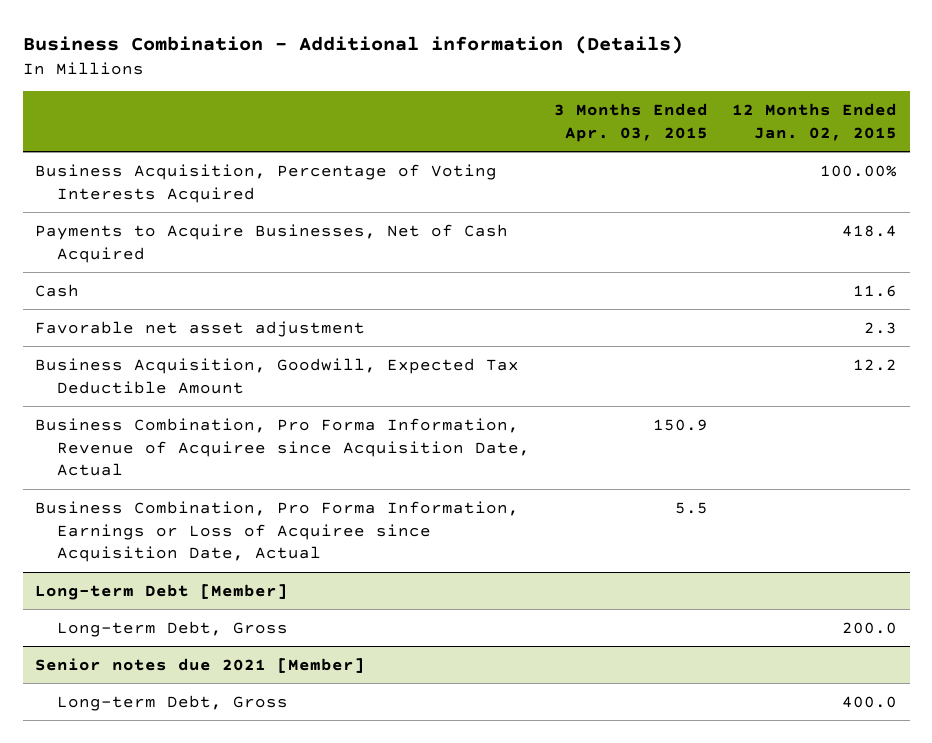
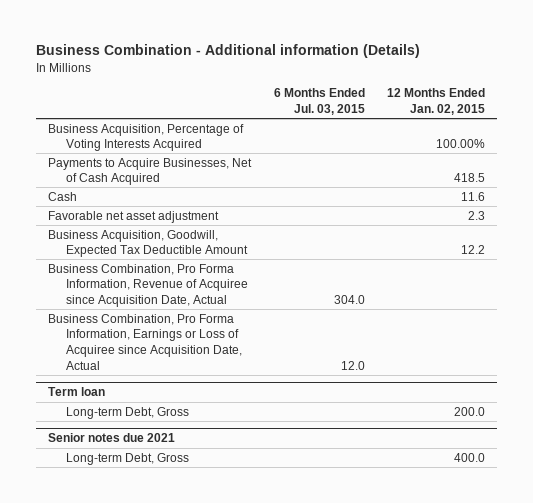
- | 3 Months Ended Apr. 03, 2015 | 12 Months Ended Jan. 02, 2015
+ | 6 Months Ended Jul. 03, 2015 | 12 Months Ended Jan. 02, 2015
- Payments to Acquire Businesses, Net of Cash Acquired | | 418.4
+ Payments to Acquire Businesses, Net of Cash Acquired | | 418.5
- Long-term Debt [Member]
+ Term loan
- Senior notes due 2021 [Member]
+ Senior notes due 2021

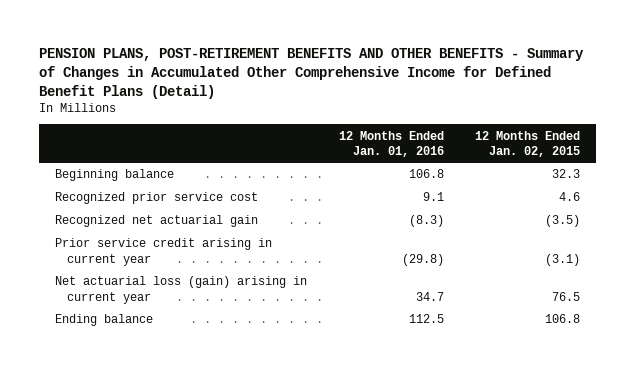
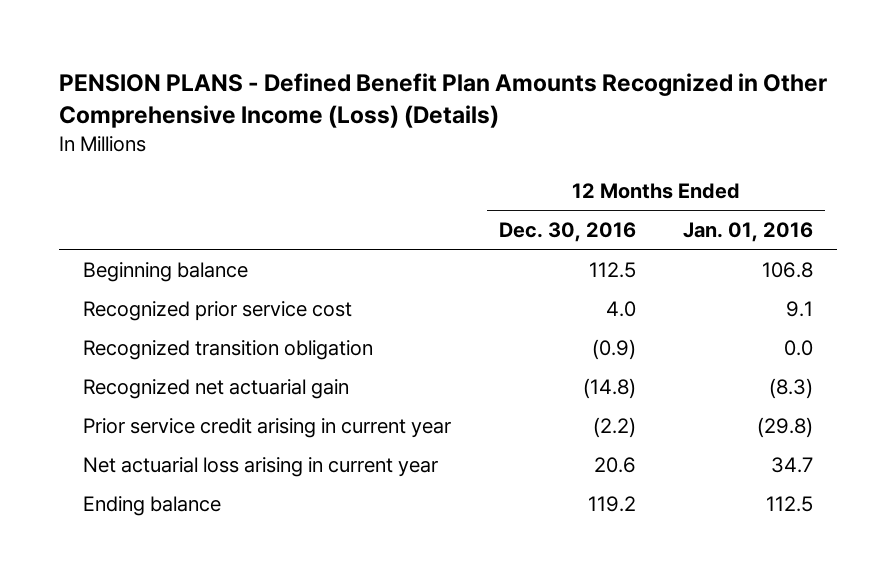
- PENSION PLANS, POST-RETIREMENT BENEFITS AND OTHER BENEFITS - Summary of Changes in Accumulated Other Comprehensive Income for Defined Benefit Plans (Detail)
+ PENSION PLANS - Defined Benefit Plan Amounts Recognized in Other Comprehensive Income (Loss) (Details)
- | 12 Months Ended Jan. 01, 2016 | 12 Months Ended Jan. 02, 2015
+ | 12 Months Ended Dec. 30, 2016 | 12 Months Ended Jan. 01, 2016
+ Recognized transition obligation | (0.9) | 0.0
- Net actuarial loss (gain) arising in current year | 34.7 | 76.5
+ Net actuarial loss arising in current year | 20.6 | 34.7

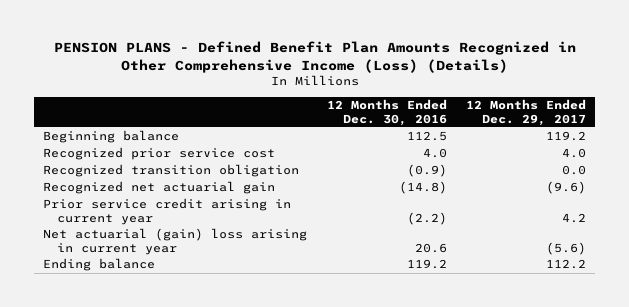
- | 12 Months Ended Dec. 30, 2016 | 12 Months Ended Jan. 01, 2016
+ | 12 Months Ended Dec. 30, 2016 | 12 Months Ended Dec. 29, 2017
- Net actuarial loss arising in current year | 20.6 | 34.7
+ Net actuarial (gain) loss arising in current year | 20.6 | (5.6)

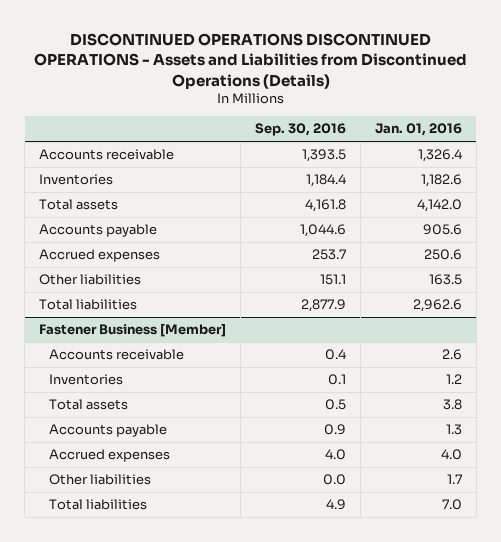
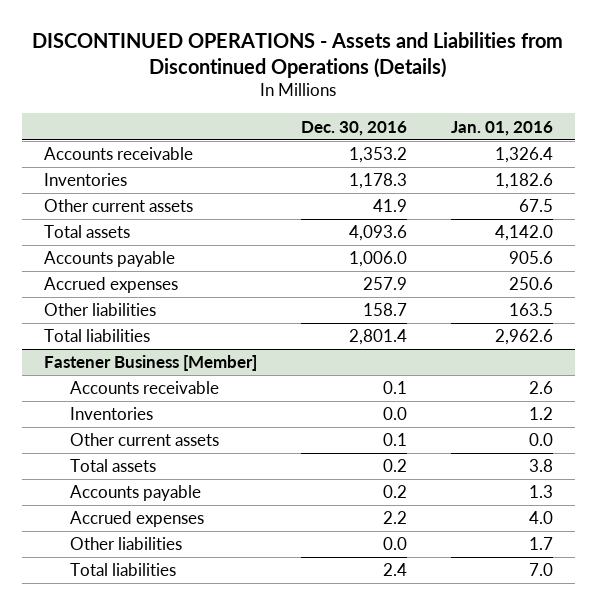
- DISCONTINUED OPERATIONS DISCONTINUED OPERATIONS - Assets and Liabilities from Discontinued Operations (Details)
+ DISCONTINUED OPERATIONS - Assets and Liabilities from Discontinued Operations (Details)
- | Sep. 30, 2016 | Jan. 01, 2016
+ | Dec. 30, 2016 | Jan. 01, 2016
+ Other current assets | 41.9 | 67.5
@ Fastener Business [Member]
+ Other current assets | 0.1 | 0.0

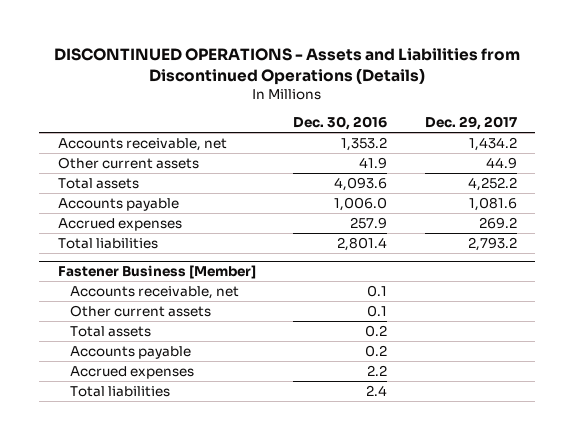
- | Dec. 30, 2016 | Jan. 01, 2016
+ | Dec. 30, 2016 | Dec. 29, 2017
- Accounts receivable | 1,353.2 | 1,326.4
- Inventories | 1,178.3 | 1,182.6
+ Accounts receivable, net | 1,353.2 | 1,434.2
- Other liabilities | 158.7 | 163.5
@ Fastener Business [Member]
- Accounts receivable | 0.1 | 2.6
- Inventories | 0.0 | 1.2
+ Accounts receivable, net | 0.1 |
- Other liabilities | 0.0 | 1.7

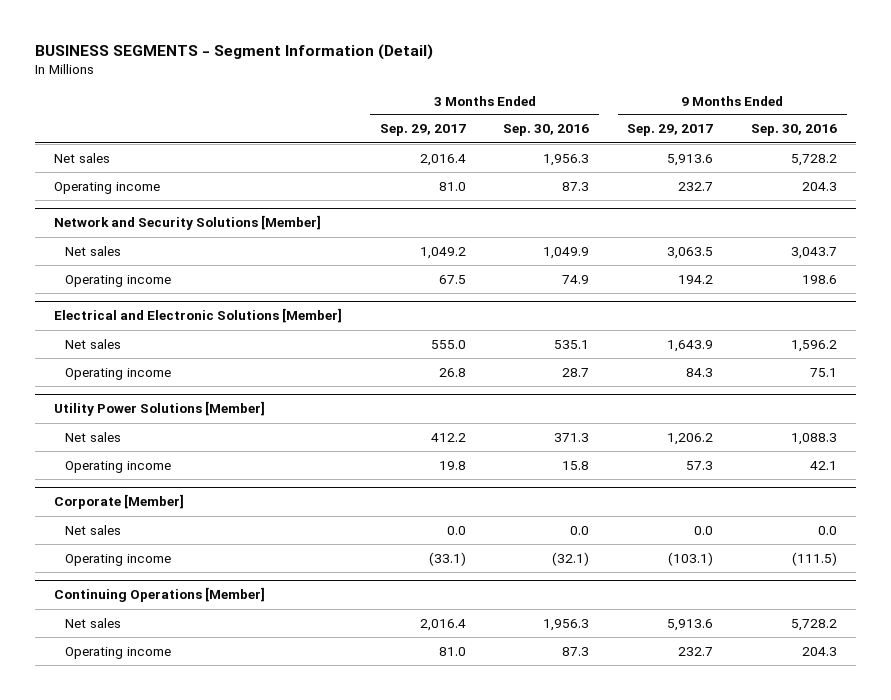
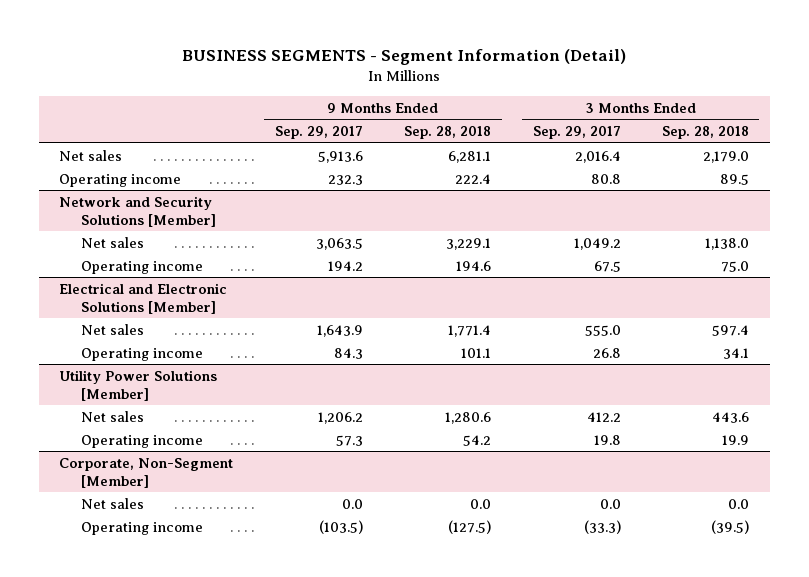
- | 3 Months Ended Sep. 29, 2017 | 3 Months Ended Sep. 30, 2016 | 9 Months Ended Sep. 29, 2017 | 9 Months Ended Sep. 30, 2016
+ | 9 Months Ended Sep. 29, 2017 | 9 Months Ended Sep. 28, 2018 | 3 Months Ended Sep. 29, 2017 | 3 Months Ended Sep. 28, 2018
- Operating income | 81.0 | 87.3 | 232.7 | 204.3
+ Operating income | 232.3 | 222.4 | 80.8 | 89.5
- Corporate [Member]
+ Corporate, Non-Segment [Member]
- Operating income | (33.1) | (32.1) | (103.1) | (111.5)
- Continuing Operations [Member]
- Net sales | 2,016.4 | 1,956.3 | 5,913.6 | 5,728.2
- Operating income | 81.0 | 87.3 | 232.7 | 204.3
+ Operating income | (103.5) | (127.5) | (33.3) | (39.5)

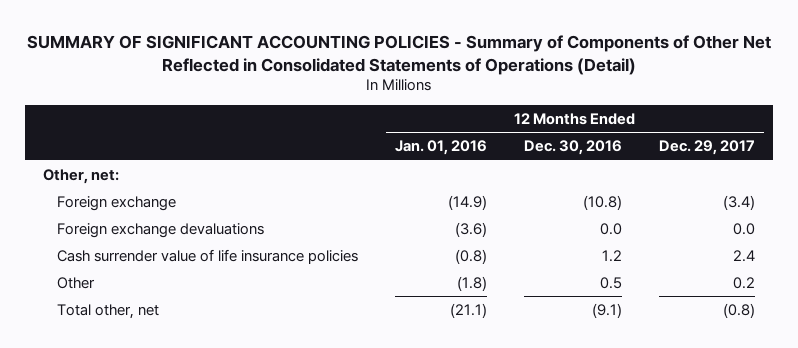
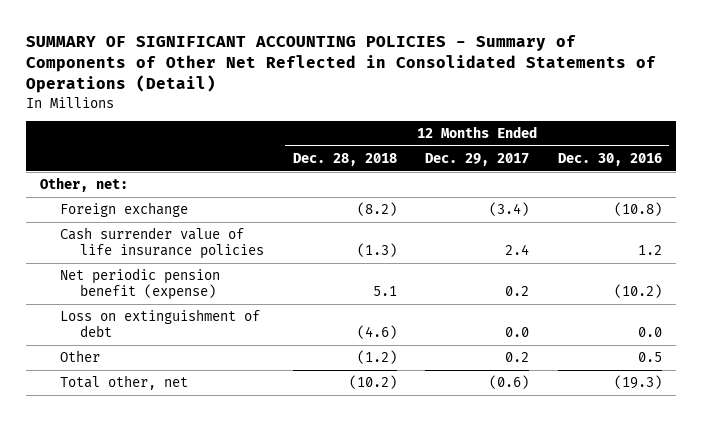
- | 12 Months Ended Jan. 01, 2016 | 12 Months Ended Dec. 30, 2016 | 12 Months Ended Dec. 29, 2017
+ | 12 Months Ended Dec. 28, 2018 | 12 Months Ended Dec. 29, 2017 | 12 Months Ended Dec. 30, 2016
- Foreign exchange devaluations | (3.6) | 0.0 | 0.0
+ Net periodic pension benefit (expense) | 5.1 | 0.2 | (10.2)
+ Loss on extinguishment of debt | (4.6) | 0.0 | 0.0
- Total other, net | (21.1) | (9.1) | (0.8)
+ Total other, net | (10.2) | (0.6) | (19.3)

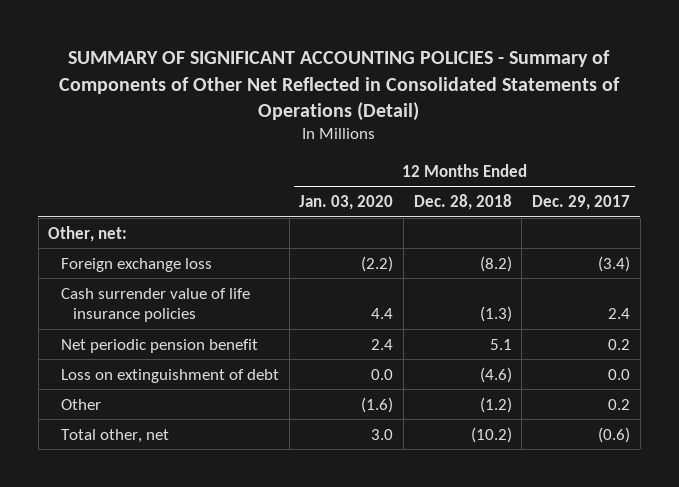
- | 12 Months Ended Dec. 28, 2018 | 12 Months Ended Dec. 29, 2017 | 12 Months Ended Dec. 30, 2016
+ | 12 Months Ended Jan. 03, 2020 | 12 Months Ended Dec. 28, 2018 | 12 Months Ended Dec. 29, 2017
- Foreign exchange | (8.2) | (3.4) | (10.8)
+ Foreign exchange loss | (2.2) | (8.2) | (3.4)
- Net periodic pension benefit (expense) | 5.1 | 0.2 | (10.2)
+ Net periodic pension benefit | 2.4 | 5.1 | 0.2

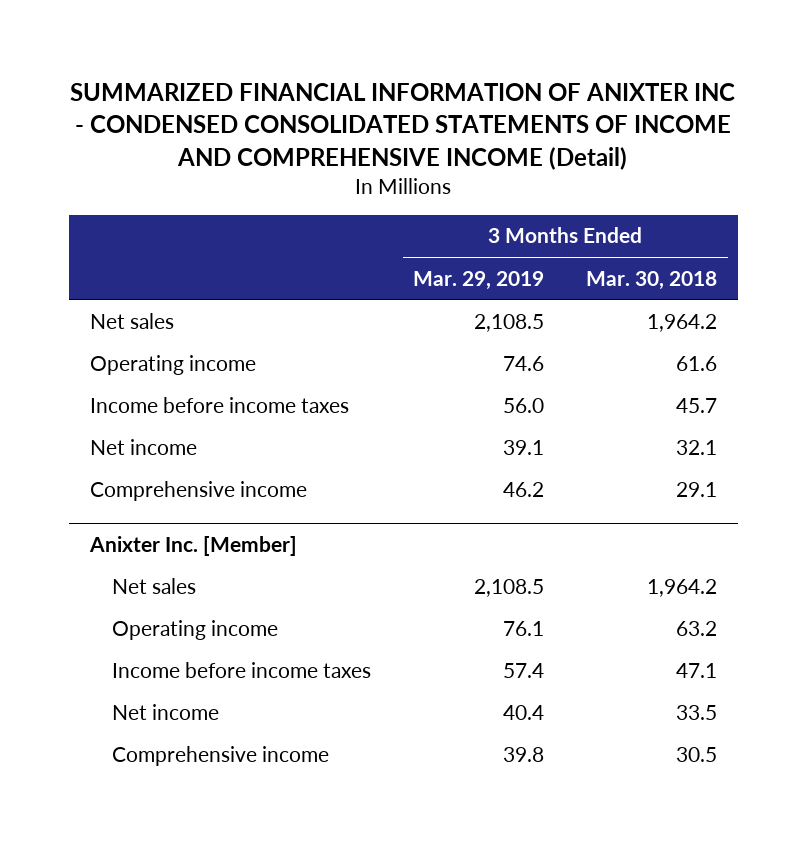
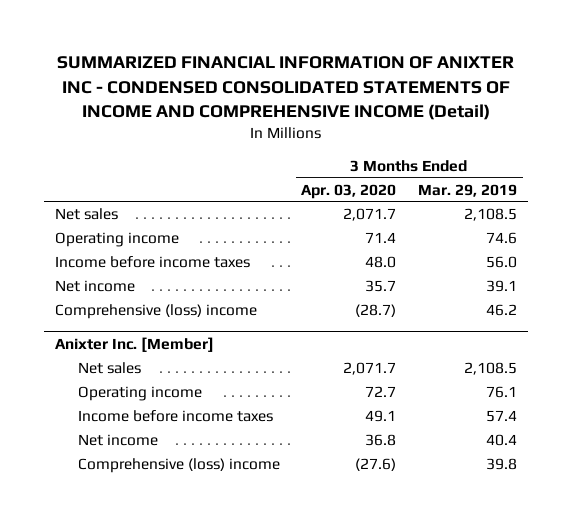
- | 3 Months Ended Mar. 29, 2019 | 3 Months Ended Mar. 30, 2018
+ | 3 Months Ended Apr. 03, 2020 | 3 Months Ended Mar. 29, 2019
- Comprehensive income | 46.2 | 29.1
+ Comprehensive (loss) income | (28.7) | 46.2
@ Anixter Inc. [Member]
- Comprehensive income | 39.8 | 30.5
+ Comprehensive (loss) income | (27.6) | 39.8

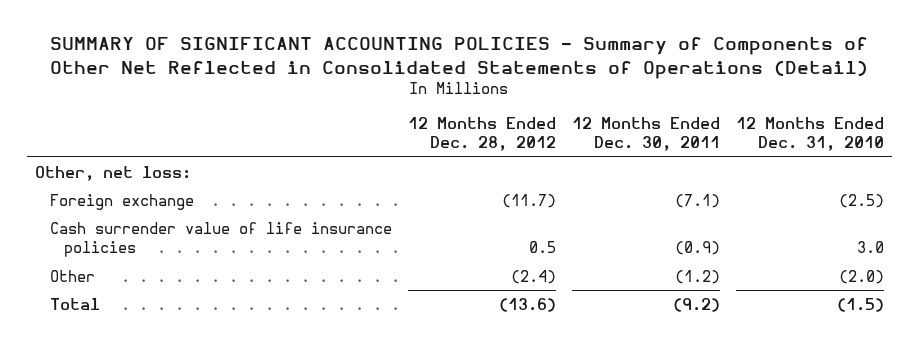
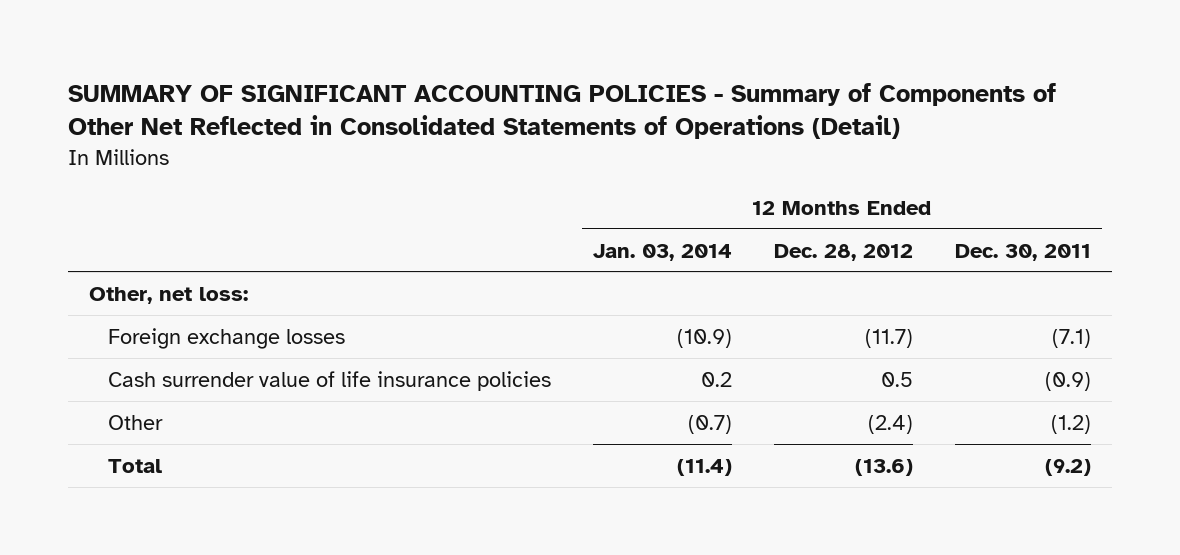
- | 12 Months Ended Dec. 28, 2012 | 12 Months Ended Dec. 30, 2011 | 12 Months Ended Dec. 31, 2010
+ | 12 Months Ended Jan. 03, 2014 | 12 Months Ended Dec. 28, 2012 | 12 Months Ended Dec. 30, 2011
- Foreign exchange | (11.7) | (7.1) | (2.5)
+ Foreign exchange losses | (10.9) | (11.7) | (7.1)

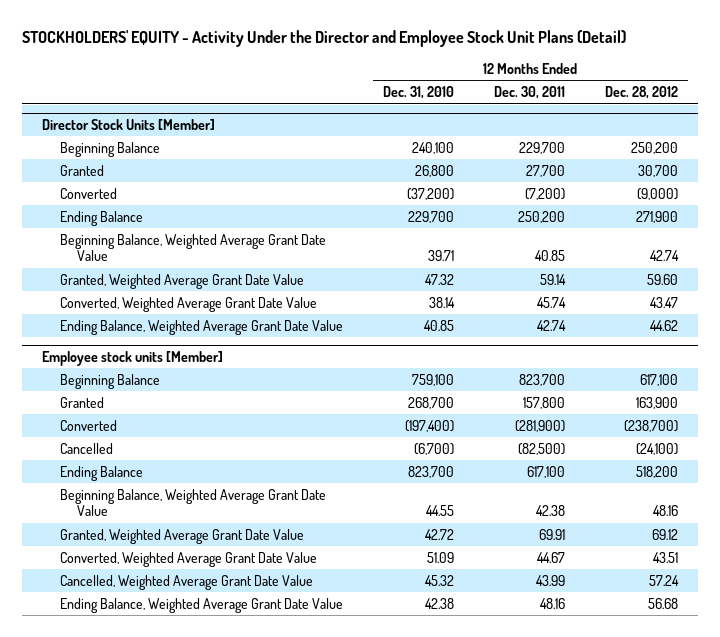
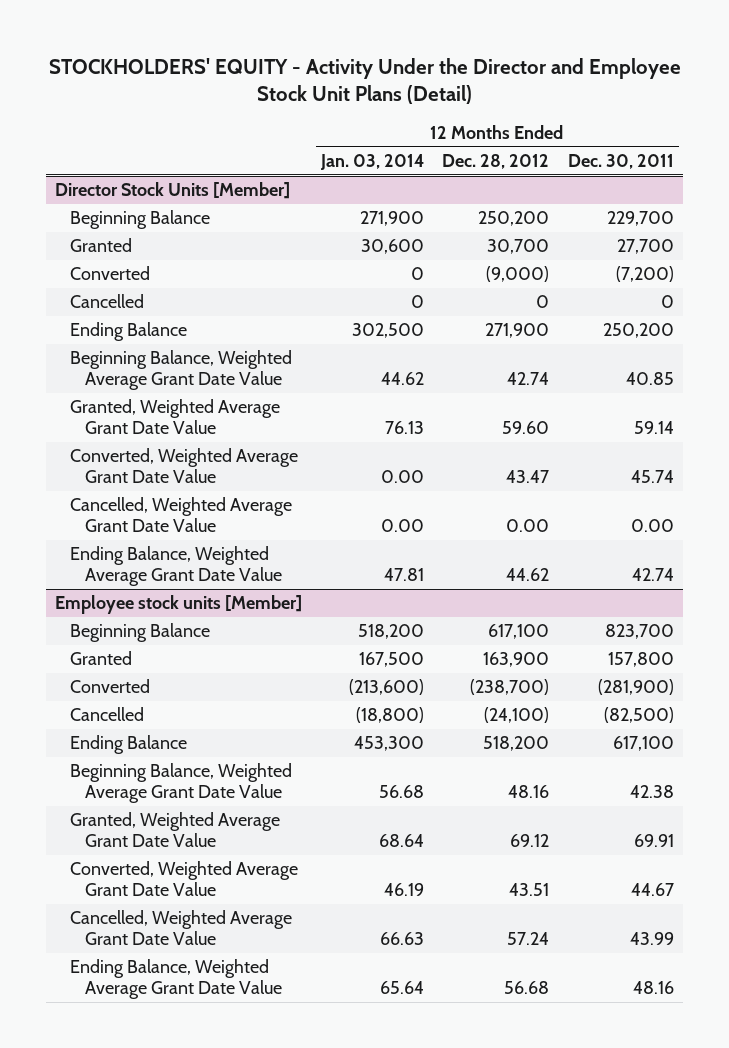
- | 12 Months Ended Dec. 31, 2010 | 12 Months Ended Dec. 30, 2011 | 12 Months Ended Dec. 28, 2012
+ | 12 Months Ended Jan. 03, 2014 | 12 Months Ended Dec. 28, 2012 | 12 Months Ended Dec. 30, 2011
@ Director Stock Units [Member]
+ Cancelled | 0 | 0 | 0
+ Cancelled, Weighted Average Grant Date Value | 0.00 | 0.00 | 0.00

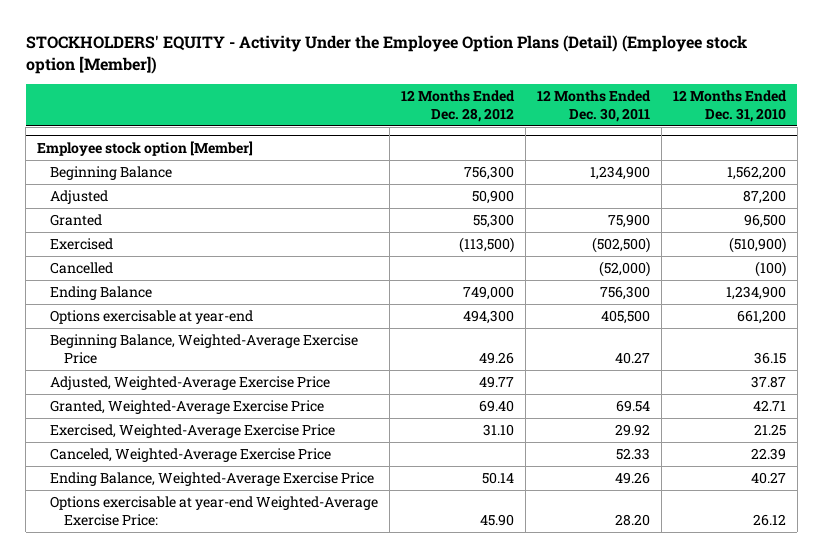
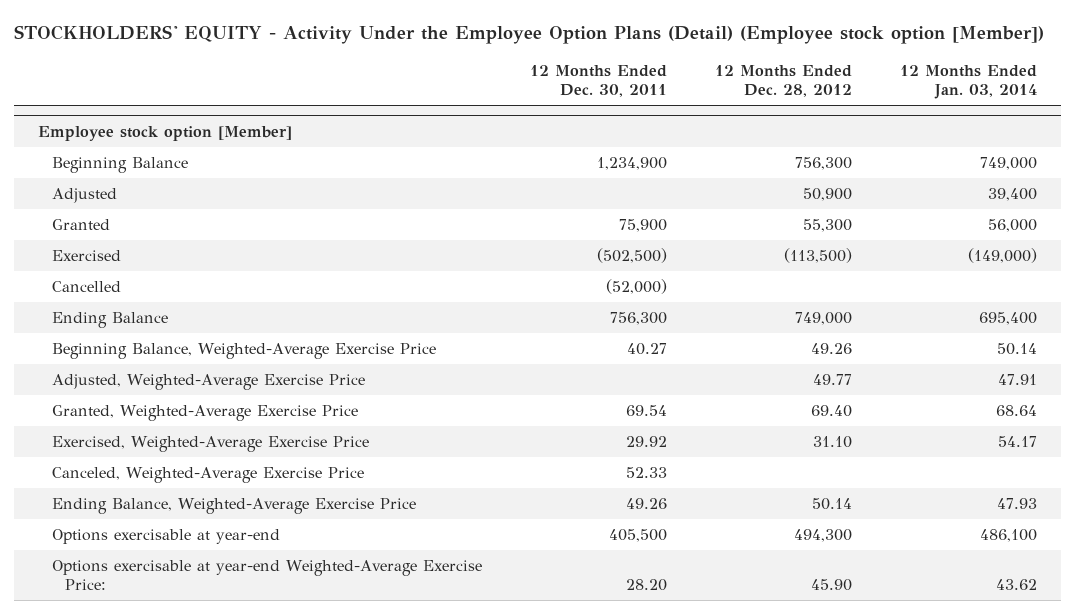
- | 12 Months Ended Dec. 28, 2012 | 12 Months Ended Dec. 30, 2011 | 12 Months Ended Dec. 31, 2010
+ | 12 Months Ended Dec. 30, 2011 | 12 Months Ended Dec. 28, 2012 | 12 Months Ended Jan. 03, 2014
@ Employee stock option [Member]
moved down: Options exercisable at year-end | 405,500 | 494,300 | 486,100

